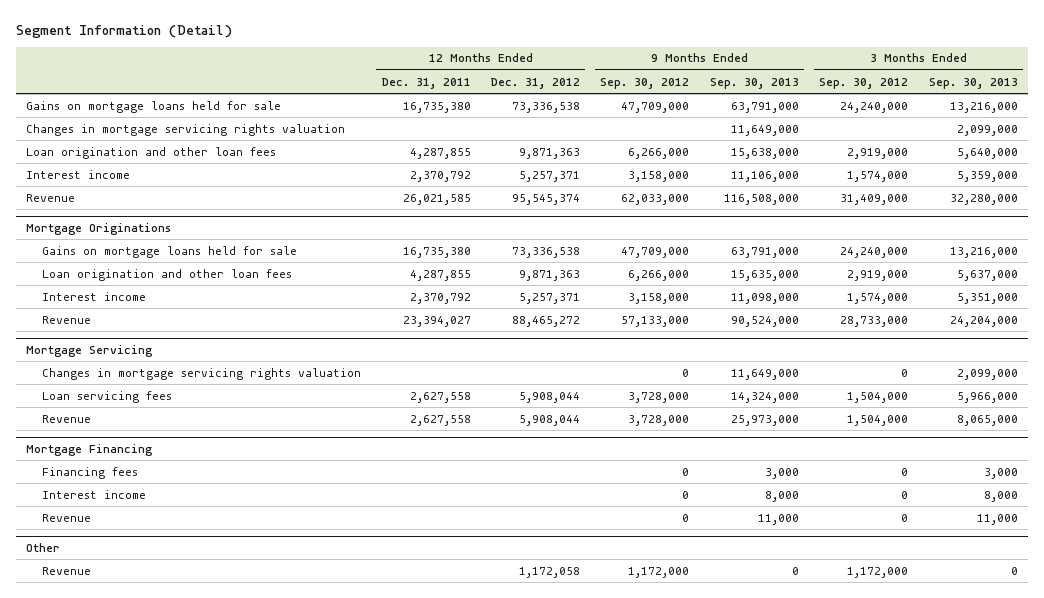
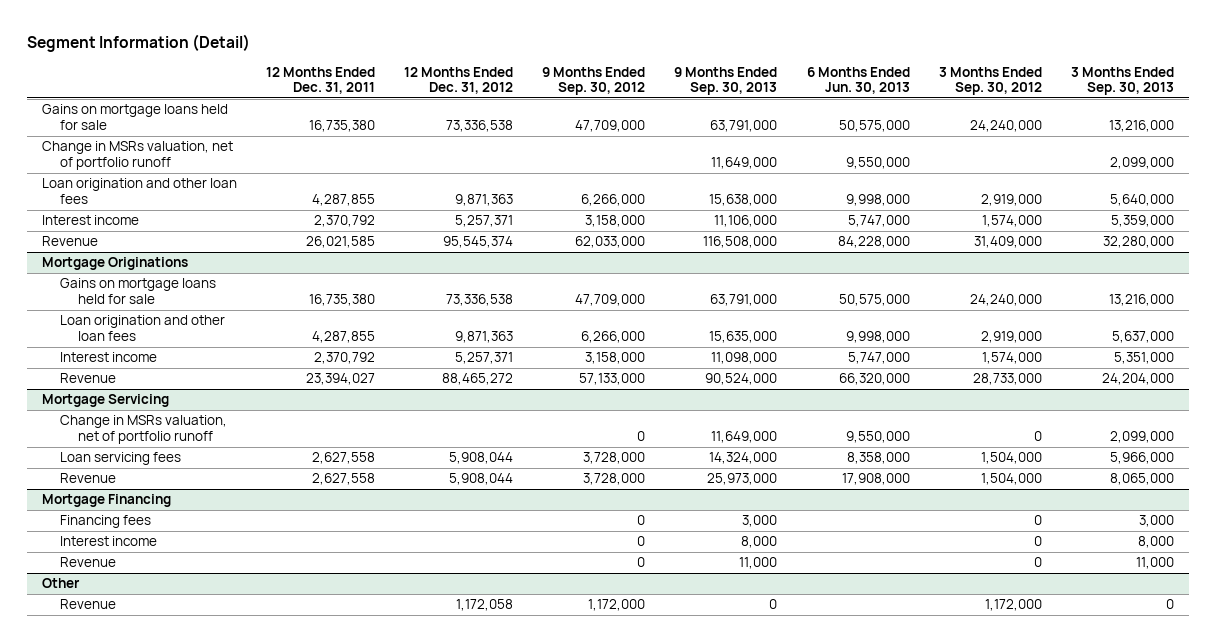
- | 12 Months Ended Dec. 31, 2011 | 12 Months Ended Dec. 31, 2012 | 9 Months Ended Sep. 30, 2012 | 9 Months Ended Sep. 30, 2013 | 3 Months Ended Sep. 30, 2012 | 3 Months Ended Sep. 30, 2013
+ | 12 Months Ended Dec. 31, 2011 | 12 Months Ended Dec. 31, 2012 | 9 Months Ended Sep. 30, 2012 | 9 Months Ended Sep. 30, 2013 | 6 Months Ended Jun. 30, 2013 | 3 Months Ended Sep. 30, 2012 | 3 Months Ended Sep. 30, 2013
- Changes in mortgage servicing rights valuation | | | | 11,649,000 | | 2,099,000
+ Change in MSRs valuation, net of portfolio runoff | | | | 11,649,000 | 9,550,000 | | 2,099,000
@ Mortgage Servicing
- Changes in mortgage servicing rights valuation | | | 0 | 11,649,000 | 0 | 2,099,000
+ Change in MSRs valuation, net of portfolio runoff | | | 0 | 11,649,000 | 9,550,000 | 0 | 2,099,000

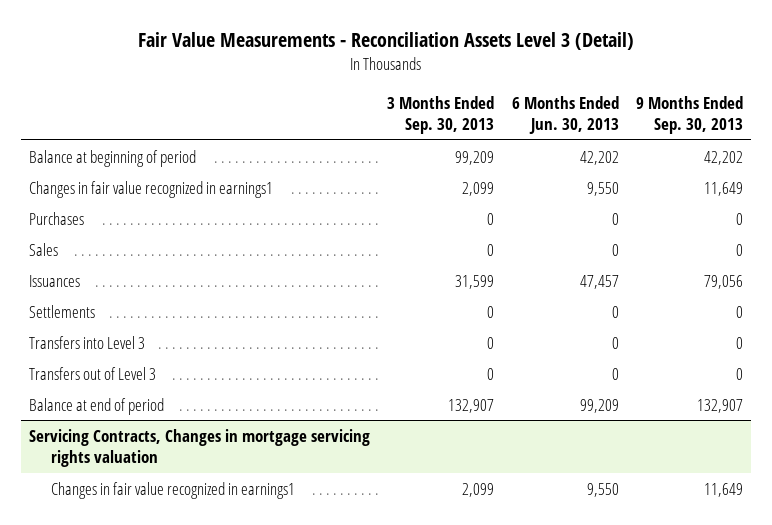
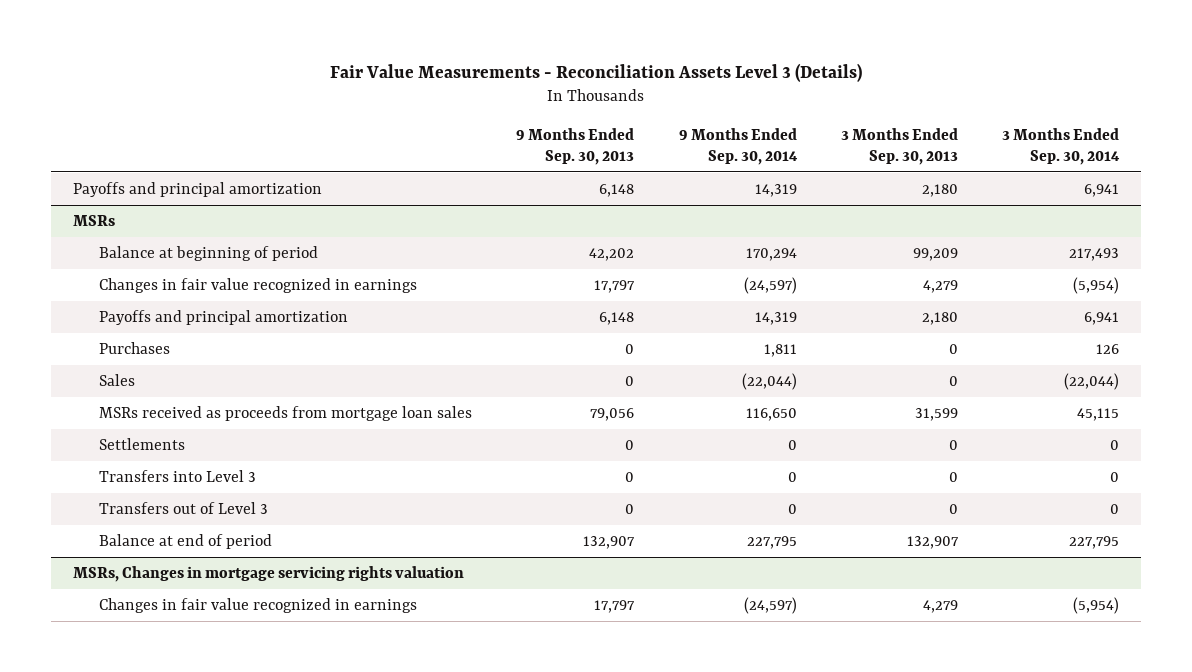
- Fair Value Measurements - Reconciliation Assets Level 3 (Detail)
+ Fair Value Measurements - Reconciliation Assets Level 3 (Details)
- | 3 Months Ended Sep. 30, 2013 | 6 Months Ended Jun. 30, 2013 | 9 Months Ended Sep. 30, 2013
+ | 9 Months Ended Sep. 30, 2013 | 9 Months Ended Sep. 30, 2014 | 3 Months Ended Sep. 30, 2013 | 3 Months Ended Sep. 30, 2014
+ Payoffs and principal amortization | 6,148 | 14,319 | 2,180 | 6,941
+ MSRs
- Changes in fair value recognized in earnings1 | 2,099 | 9,550 | 11,649
+ Changes in fair value recognized in earnings | 17,797 | (24,597) | 4,279 | (5,954)
+ Payoffs and principal amortization | 6,148 | 14,319 | 2,180 | 6,941
- Issuances | 31,599 | 47,457 | 79,056
+ MSRs received as proceeds from mortgage loan sales | 79,056 | 116,650 | 31,599 | 45,115
- Servicing Contracts, Changes in mortgage servicing rights valuation
- Changes in fair value recognized in earnings1 | 2,099 | 9,550 | 11,649
+ MSRs, Changes in mortgage servicing rights valuation
+ Changes in fair value recognized in earnings | 17,797 | (24,597) | 4,279 | (5,954)

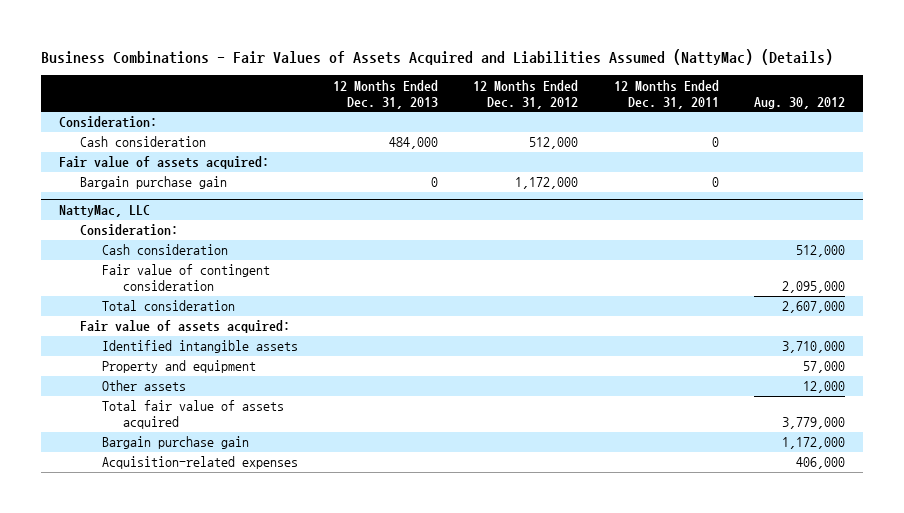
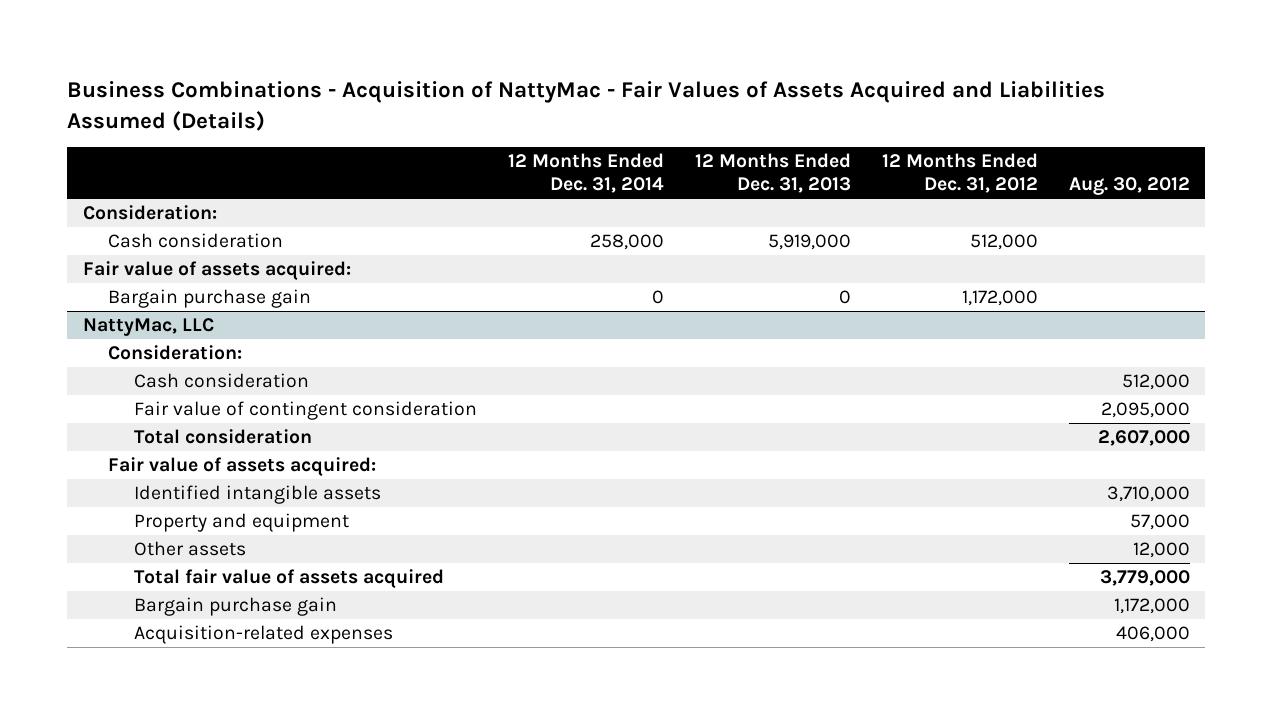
- Business Combinations - Fair Values of Assets Acquired and Liabilities Assumed (NattyMac) (Details)
+ Business Combinations - Acquisition of NattyMac - Fair Values of Assets Acquired and Liabilities Assumed (Details)
- | 12 Months Ended Dec. 31, 2013 | 12 Months Ended Dec. 31, 2012 | 12 Months Ended Dec. 31, 2011 | Aug. 30, 2012
+ | 12 Months Ended Dec. 31, 2014 | 12 Months Ended Dec. 31, 2013 | 12 Months Ended Dec. 31, 2012 | Aug. 30, 2012
- Cash consideration | 484,000 | 512,000 | 0 |
+ Cash consideration | 258,000 | 5,919,000 | 512,000 |

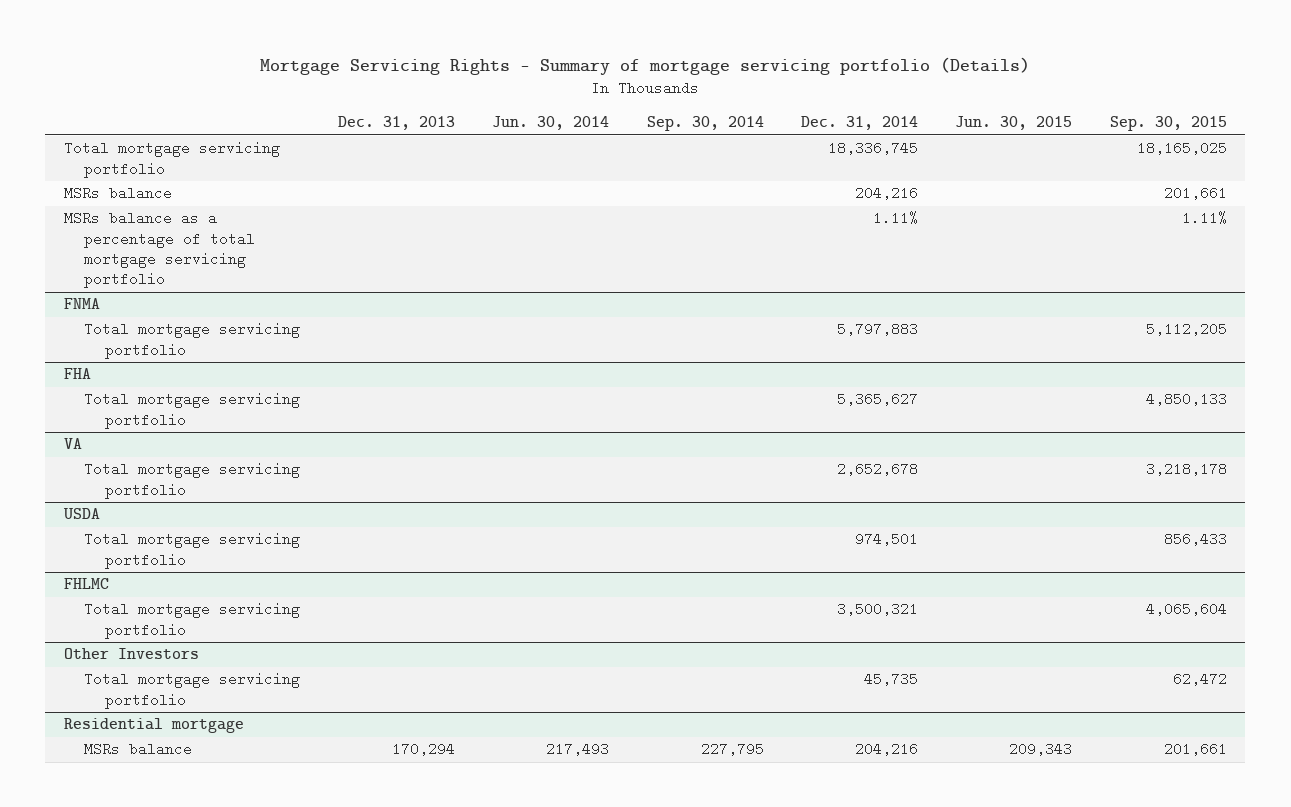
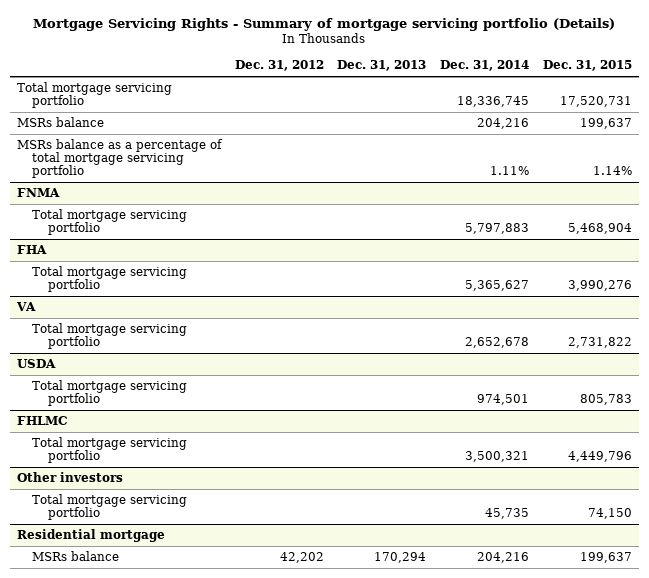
- | Dec. 31, 2013 | Jun. 30, 2014 | Sep. 30, 2014 | Dec. 31, 2014 | Jun. 30, 2015 | Sep. 30, 2015
+ | Dec. 31, 2012 | Dec. 31, 2013 | Dec. 31, 2014 | Dec. 31, 2015
- Other Investors
+ Other investors

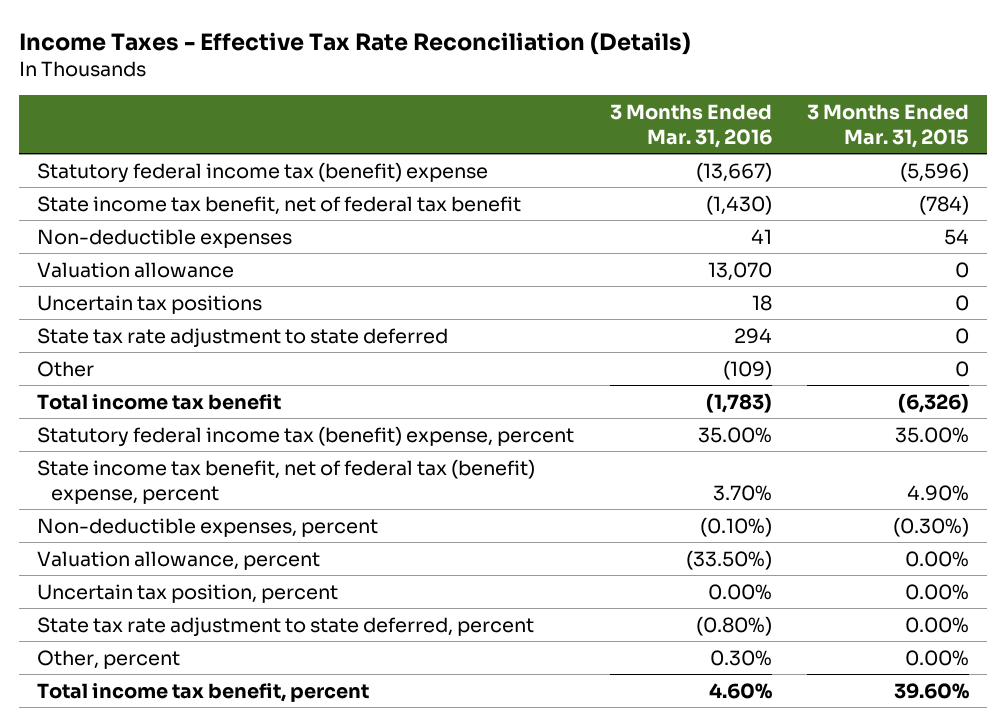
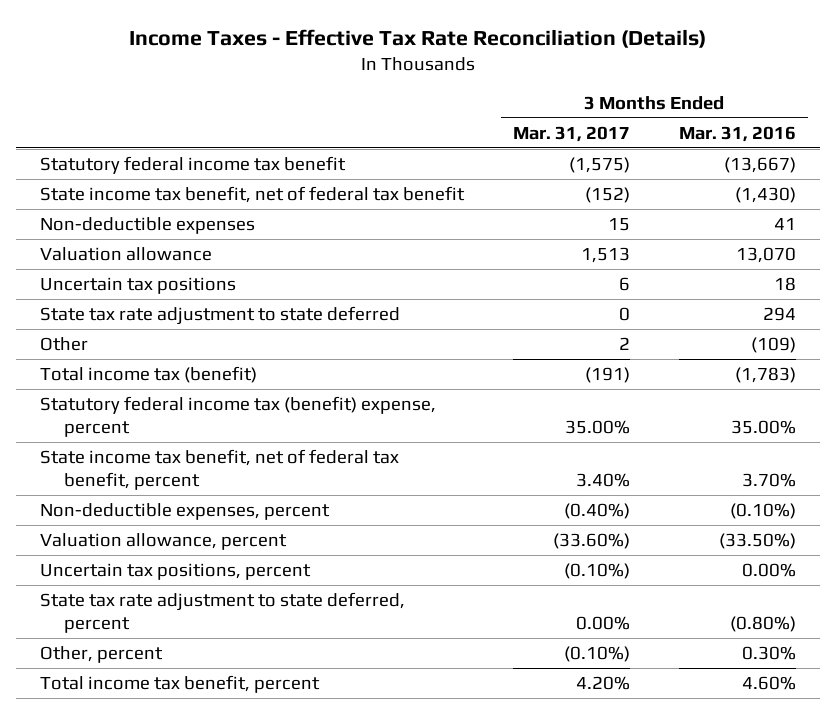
- | 3 Months Ended Mar. 31, 2016 | 3 Months Ended Mar. 31, 2015
+ | 3 Months Ended Mar. 31, 2017 | 3 Months Ended Mar. 31, 2016
- Statutory federal income tax (benefit) expense | (13,667) | (5,596)
+ Statutory federal income tax benefit | (1,575) | (13,667)
- Total income tax benefit | (1,783) | (6,326)
+ Total income tax (benefit) | (191) | (1,783)
- State income tax benefit, net of federal tax (benefit) expense, percent | 3.70% | 4.90%
+ State income tax benefit, net of federal tax benefit, percent | 3.40% | 3.70%
- Uncertain tax position, percent | 0.00% | 0.00%
+ Uncertain tax positions, percent | (0.10%) | 0.00%

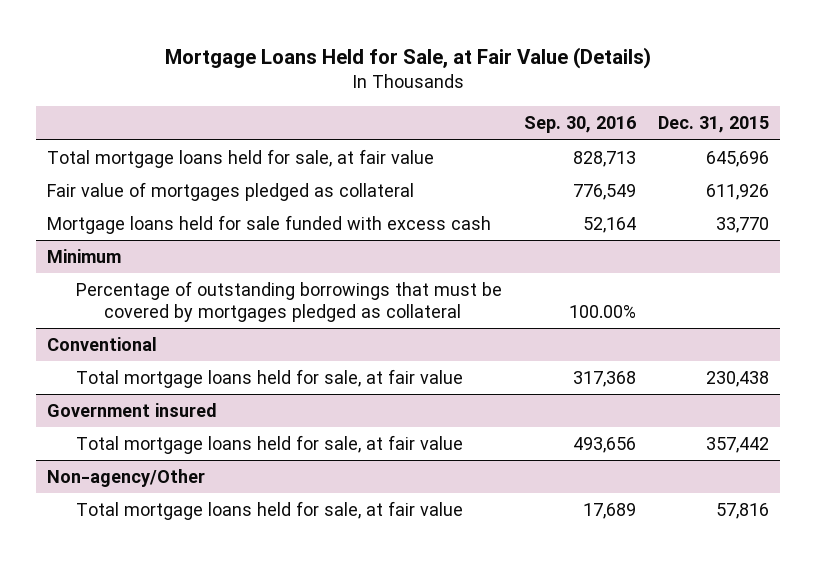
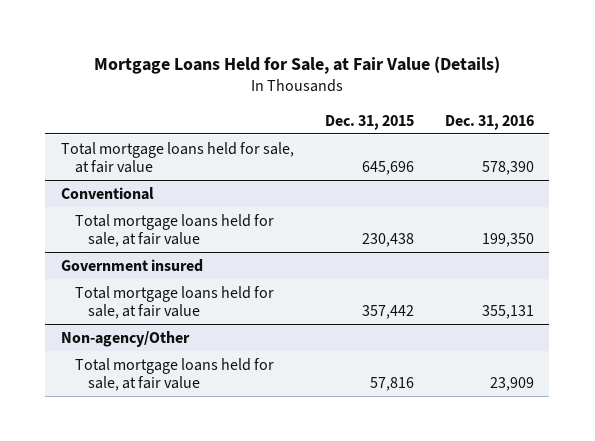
- | Sep. 30, 2016 | Dec. 31, 2015
+ | Dec. 31, 2015 | Dec. 31, 2016
- Fair value of mortgages pledged as collateral | 776,549 | 611,926
- Mortgage loans held for sale funded with excess cash | 52,164 | 33,770
- Minimum
- Percentage of outstanding borrowings that must be covered by mortgages pledged as collateral | 100.00% |

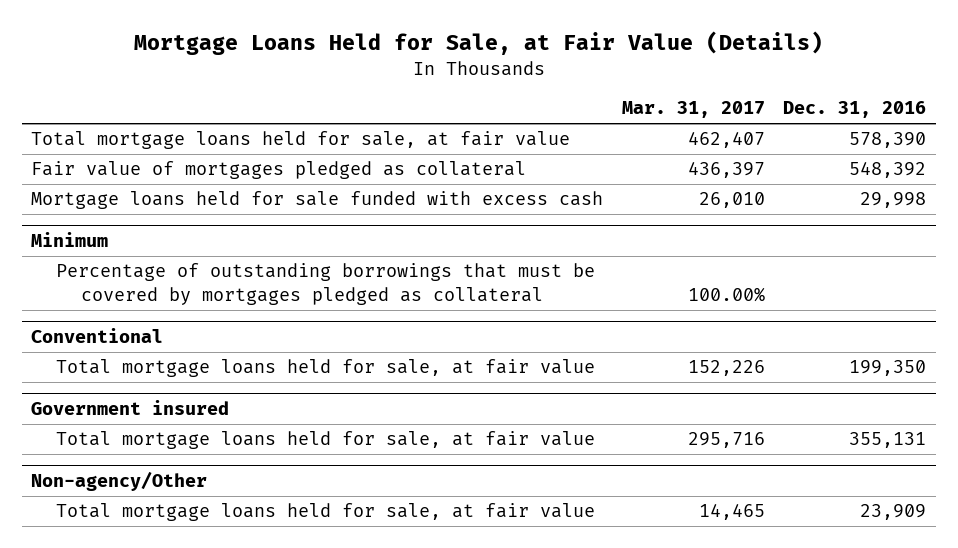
- | Dec. 31, 2015 | Dec. 31, 2016
+ | Mar. 31, 2017 | Dec. 31, 2016
+ Fair value of mortgages pledged as collateral | 436,397 | 548,392
+ Mortgage loans held for sale funded with excess cash | 26,010 | 29,998
+ Minimum
+ Percentage of outstanding borrowings that must be covered by mortgages pledged as collateral | 100.00% |

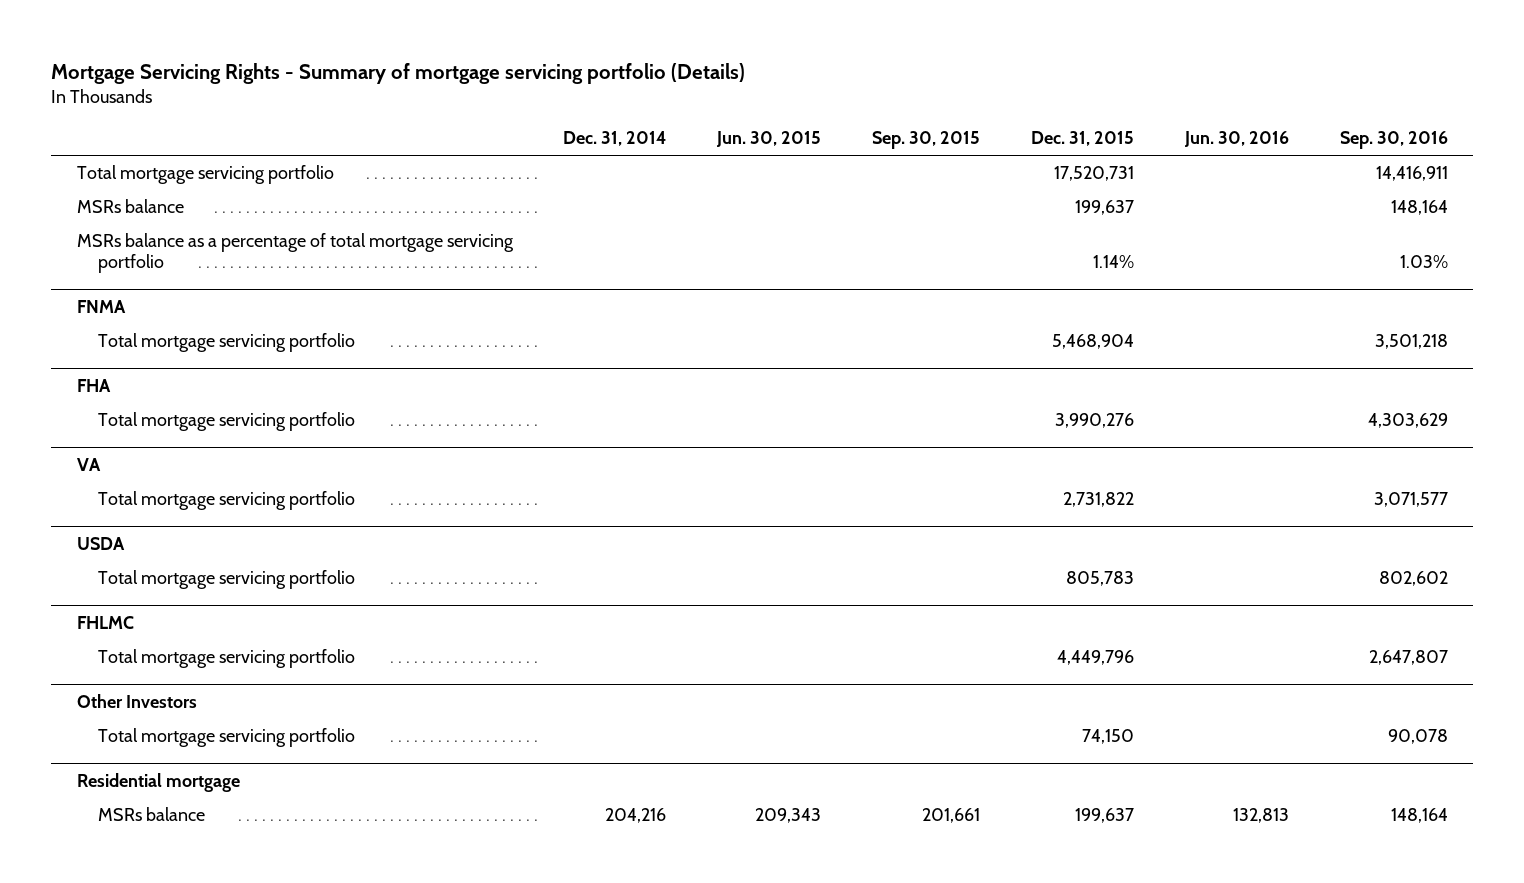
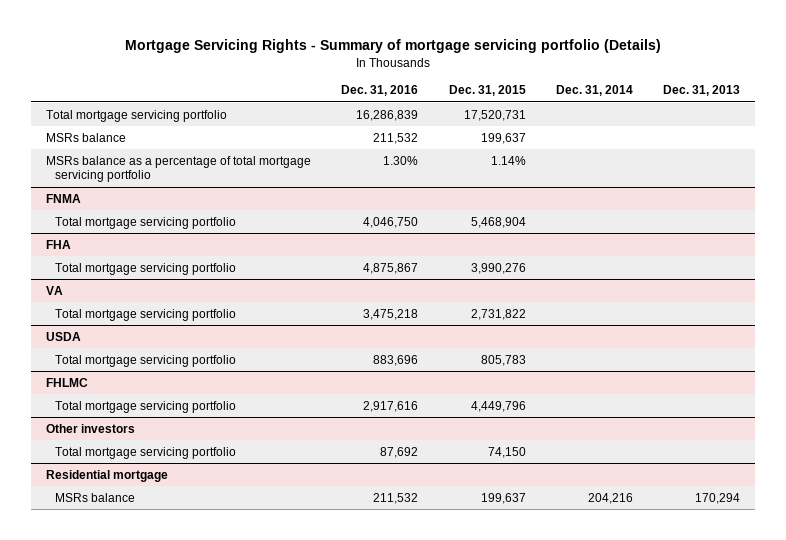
- | Dec. 31, 2014 | Jun. 30, 2015 | Sep. 30, 2015 | Dec. 31, 2015 | Jun. 30, 2016 | Sep. 30, 2016
+ | Dec. 31, 2016 | Dec. 31, 2015 | Dec. 31, 2014 | Dec. 31, 2013
- Other Investors
+ Other investors

